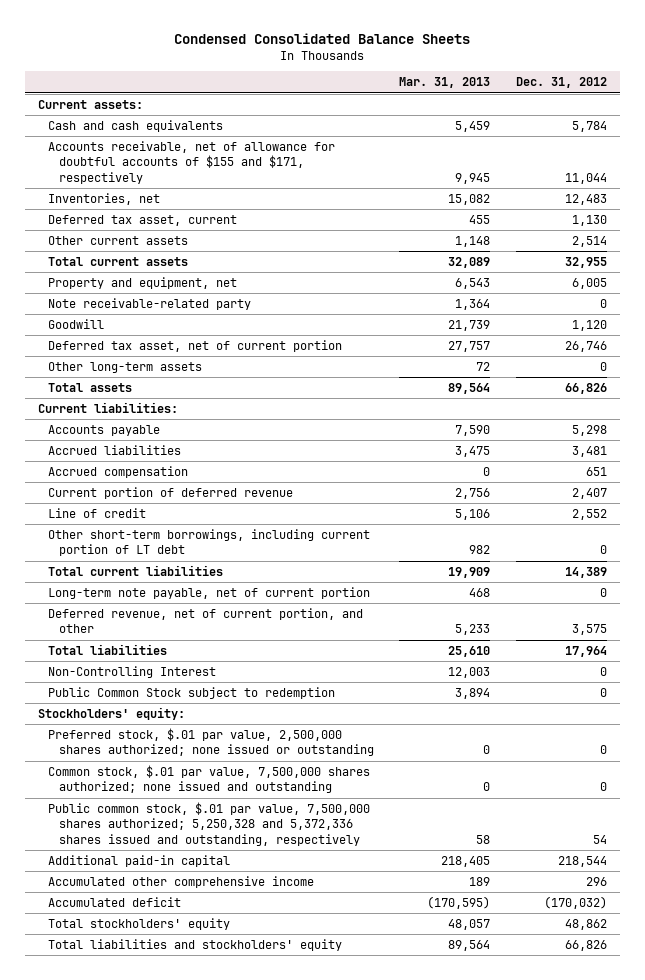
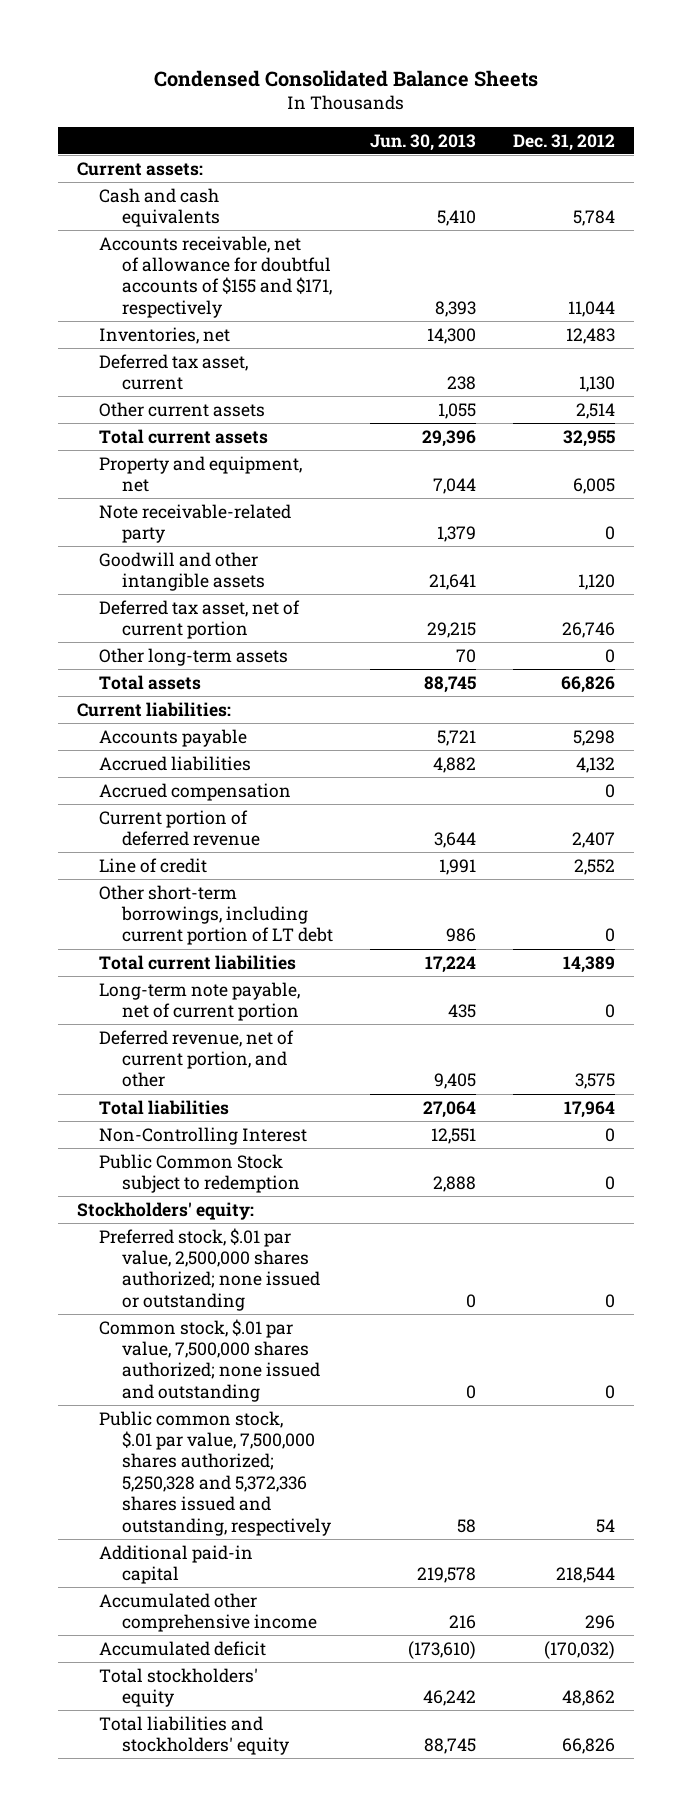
- | Mar. 31, 2013 | Dec. 31, 2012
+ | Jun. 30, 2013 | Dec. 31, 2012
- Goodwill | 21,739 | 1,120
+ Goodwill and other intangible assets | 21,641 | 1,120
- Accrued liabilities | 3,475 | 3,481
- Accrued compensation | 0 | 651
+ Accrued liabilities | 4,882 | 4,132
+ Accrued compensation | | 0

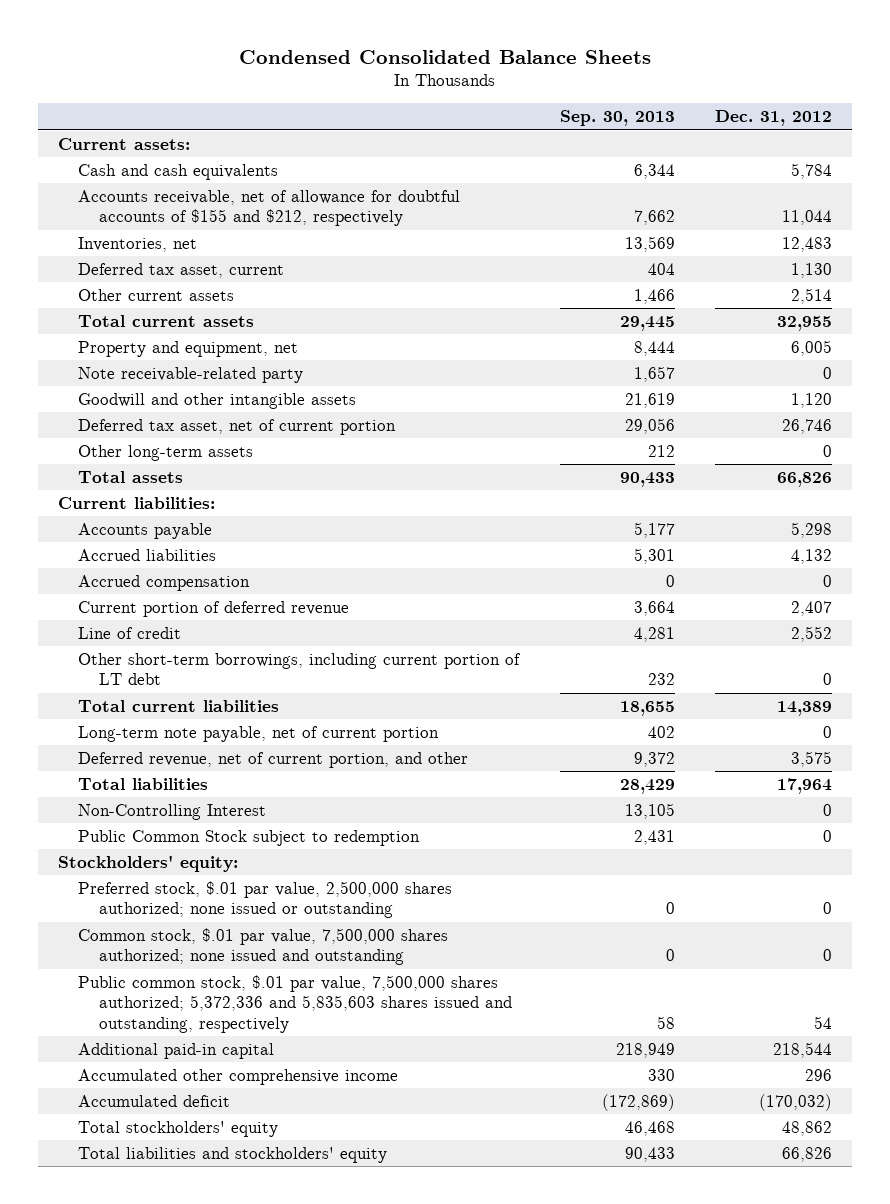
- | Jun. 30, 2013 | Dec. 31, 2012
+ | Sep. 30, 2013 | Dec. 31, 2012
- Accounts receivable, net of allowance for doubtful accounts of $155 and $171, respectively | 8,393 | 11,044
+ Accounts receivable, net of allowance for doubtful accounts of $155 and $212, respectively | 7,662 | 11,044
- Public common stock, $.01 par value, 7,500,000 shares authorized; 5,250,328 and 5,372,336 shares issued and outstanding, respectively | 58 | 54
+ Public common stock, $.01 par value, 7,500,000 shares authorized; 5,372,336 and 5,835,603 shares issued and outstanding, respectively | 58 | 54

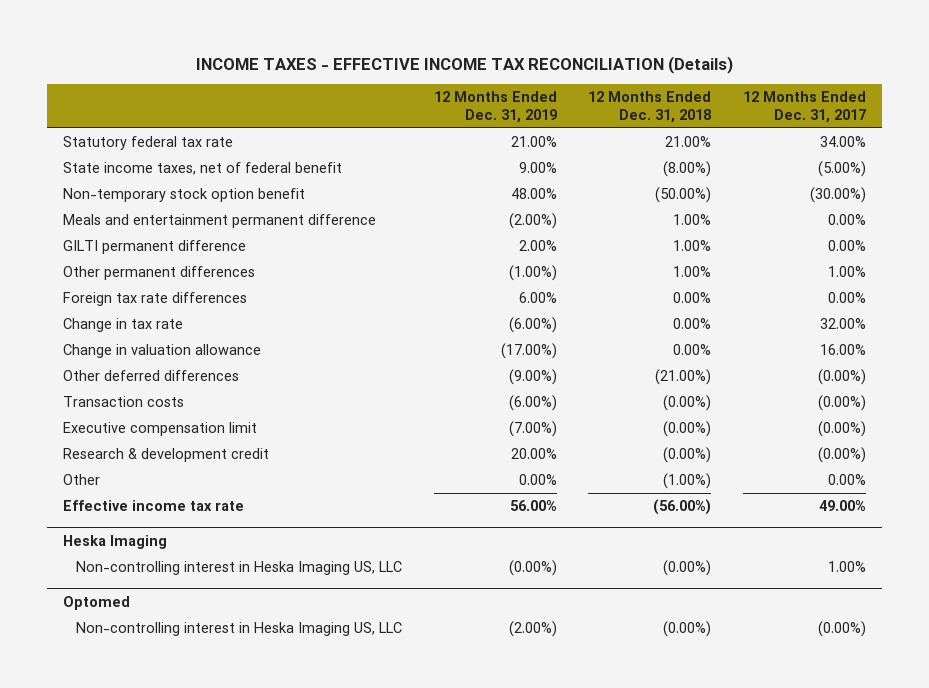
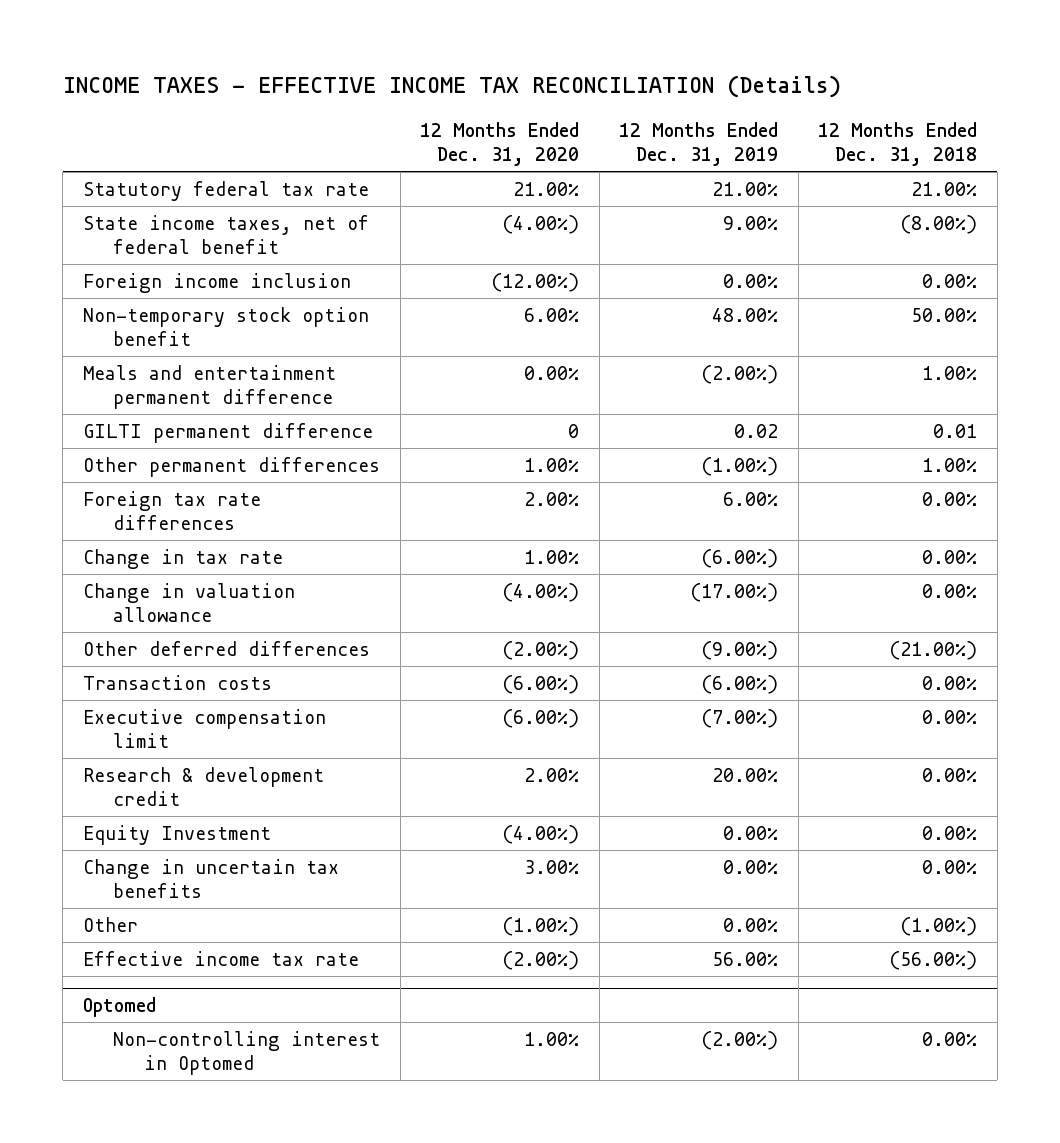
- | 12 Months Ended Dec. 31, 2019 | 12 Months Ended Dec. 31, 2018 | 12 Months Ended Dec. 31, 2017
+ | 12 Months Ended Dec. 31, 2020 | 12 Months Ended Dec. 31, 2019 | 12 Months Ended Dec. 31, 2018
- Non-temporary stock option benefit | 48.00% | (50.00%) | (30.00%)
+ Foreign income inclusion | (12.00%) | 0.00% | 0.00%
+ Non-temporary stock option benefit | 6.00% | 48.00% | 50.00%
- GILTI permanent difference | 2.00% | 1.00% | 0.00%
+ GILTI permanent difference | 0 | 0.02 | 0.01
- Transaction costs | (6.00%) | (0.00%) | (0.00%)
- Executive compensation limit | (7.00%) | (0.00%) | (0.00%)
- Research & development credit | 20.00% | (0.00%) | (0.00%)
+ Transaction costs | (6.00%) | (6.00%) | 0.00%
+ Executive compensation limit | (6.00%) | (7.00%) | 0.00%
+ Research & development credit | 2.00% | 20.00% | 0.00%
+ Equity Investment | (4.00%) | 0.00% | 0.00%
+ Change in uncertain tax benefits | 3.00% | 0.00% | 0.00%
- Heska Imaging
- Non-controlling interest in Heska Imaging US, LLC | (0.00%) | (0.00%) | 1.00%
@ Optomed
- Non-controlling interest in Heska Imaging US, LLC | (2.00%) | (0.00%) | (0.00%)
+ Non-controlling interest in Optomed | 1.00% | (2.00%) | 0.00%

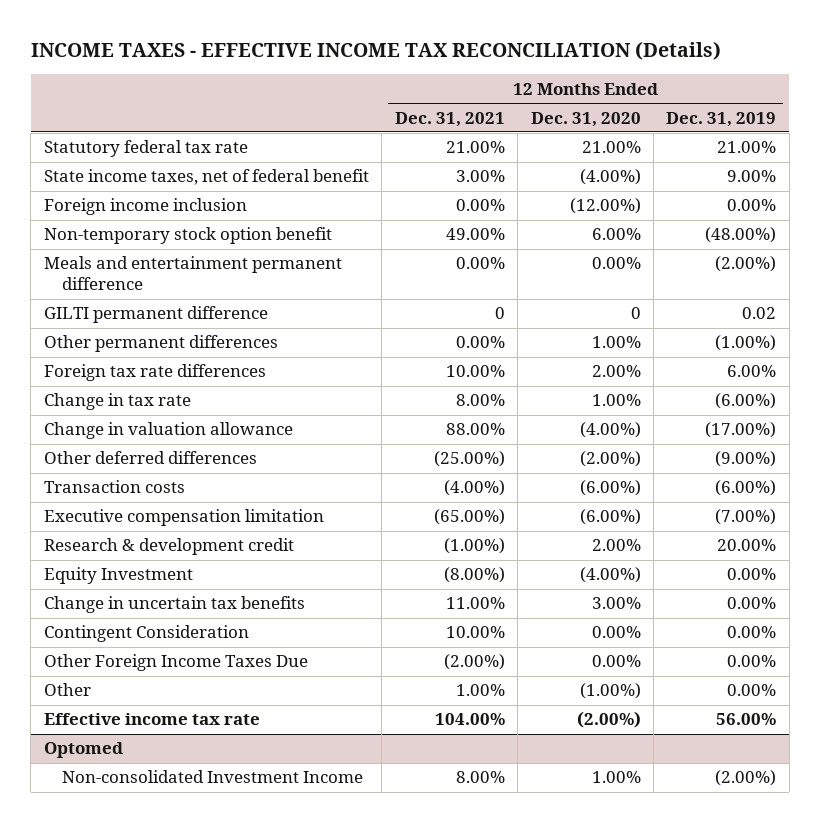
- | 12 Months Ended Dec. 31, 2020 | 12 Months Ended Dec. 31, 2019 | 12 Months Ended Dec. 31, 2018
+ | 12 Months Ended Dec. 31, 2021 | 12 Months Ended Dec. 31, 2020 | 12 Months Ended Dec. 31, 2019
- Non-temporary stock option benefit | 6.00% | 48.00% | 50.00%
+ Non-temporary stock option benefit | 49.00% | 6.00% | (48.00%)
- Executive compensation limit | (6.00%) | (7.00%) | 0.00%
+ Executive compensation limitation | (65.00%) | (6.00%) | (7.00%)
+ Contingent Consideration | 10.00% | 0.00% | 0.00%
+ Other Foreign Income Taxes Due | (2.00%) | 0.00% | 0.00%
@ Optomed
- Non-controlling interest in Optomed | 1.00% | (2.00%) | 0.00%
+ Non-consolidated Investment Income | 8.00% | 1.00% | (2.00%)

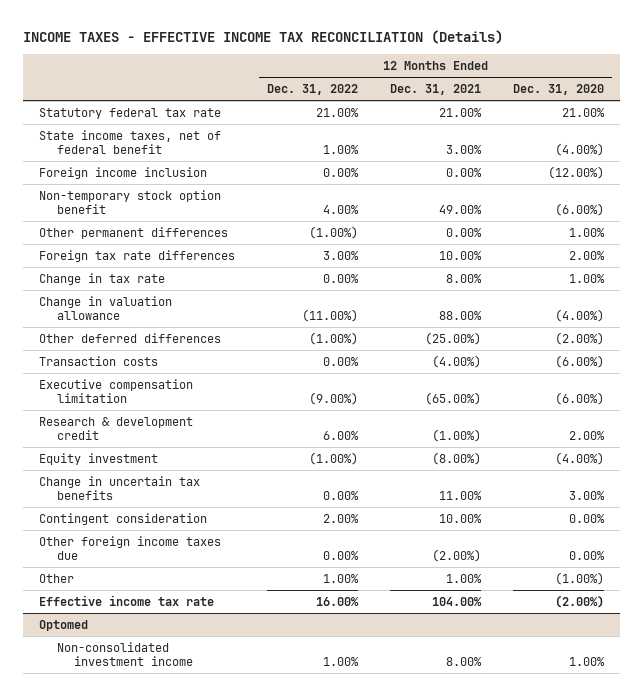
- | 12 Months Ended Dec. 31, 2021 | 12 Months Ended Dec. 31, 2020 | 12 Months Ended Dec. 31, 2019
+ | 12 Months Ended Dec. 31, 2022 | 12 Months Ended Dec. 31, 2021 | 12 Months Ended Dec. 31, 2020
- Non-temporary stock option benefit | 49.00% | 6.00% | (48.00%)
- Meals and entertainment permanent difference | 0.00% | 0.00% | (2.00%)
- GILTI permanent difference | 0 | 0 | 0.02
+ Non-temporary stock option benefit | 4.00% | 49.00% | (6.00%)
- Equity Investment | (8.00%) | (4.00%) | 0.00%
+ Equity investment | (1.00%) | (8.00%) | (4.00%)
- Contingent Consideration | 10.00% | 0.00% | 0.00%
- Other Foreign Income Taxes Due | (2.00%) | 0.00% | 0.00%
+ Contingent consideration | 2.00% | 10.00% | 0.00%
+ Other foreign income taxes due | 0.00% | (2.00%) | 0.00%
@ Optomed
- Non-consolidated Investment Income | 8.00% | 1.00% | (2.00%)
+ Non-consolidated investment income | 1.00% | 8.00% | 1.00%

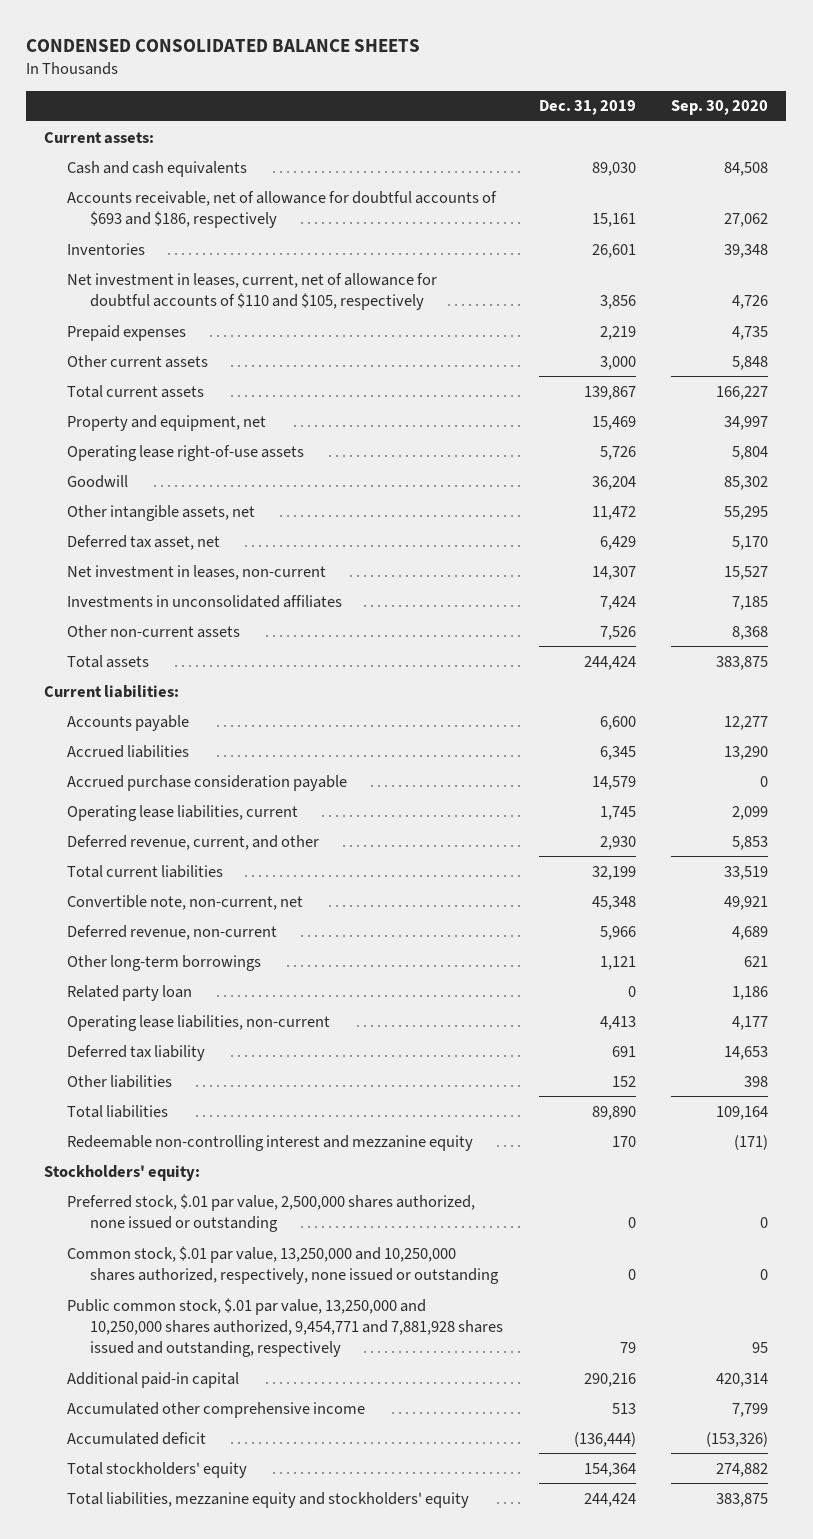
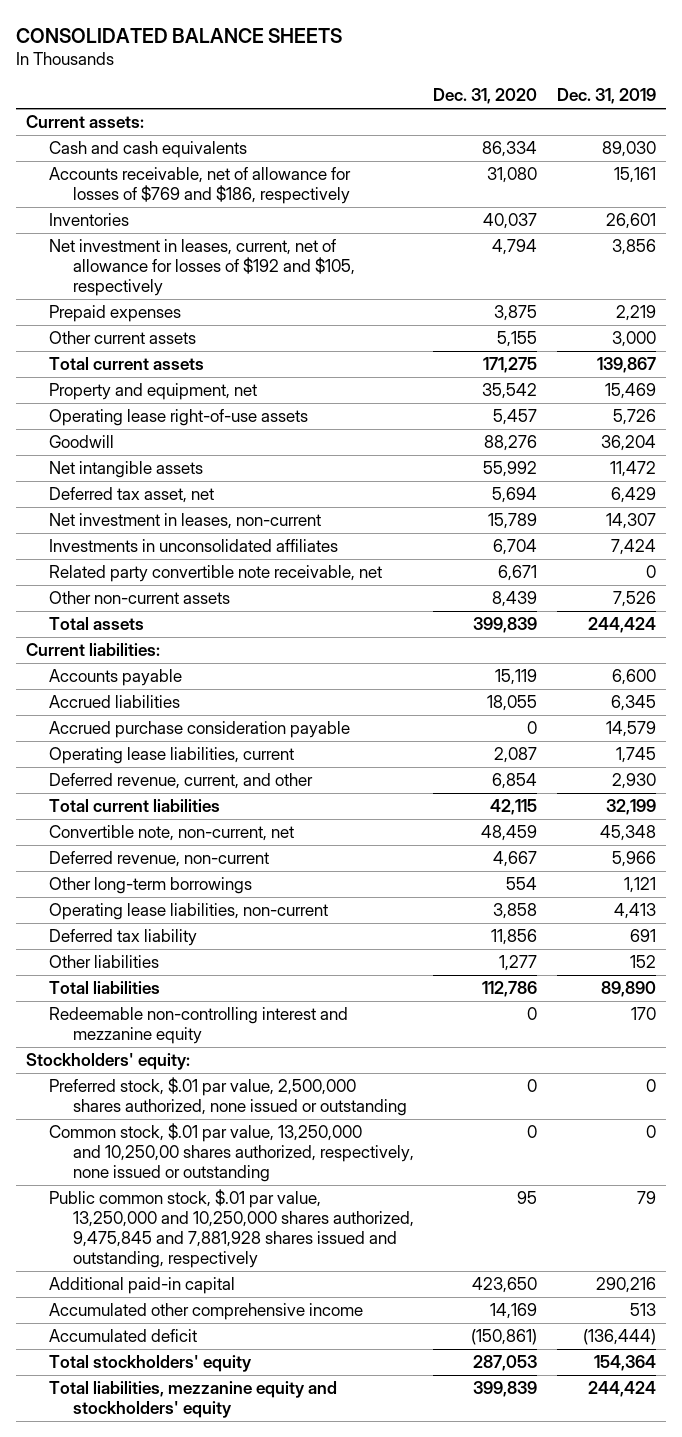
- CONDENSED CONSOLIDATED BALANCE SHEETS
+ CONSOLIDATED BALANCE SHEETS
- | Dec. 31, 2019 | Sep. 30, 2020
+ | Dec. 31, 2020 | Dec. 31, 2019
- Accounts receivable, net of allowance for doubtful accounts of $693 and $186, respectively | 15,161 | 27,062
+ Accounts receivable, net of allowance for losses of $769 and $186, respectively | 31,080 | 15,161
- Net investment in leases, current, net of allowance for doubtful accounts of $110 and $105, respectively | 3,856 | 4,726
+ Net investment in leases, current, net of allowance for losses of $192 and $105, respectively | 4,794 | 3,856
- Other intangible assets, net | 11,472 | 55,295
+ Net intangible assets | 55,992 | 11,472
+ Related party convertible note receivable, net | 6,671 | 0
- Related party loan | 0 | 1,186
- Common stock, $.01 par value, 13,250,000 and 10,250,000 shares authorized, respectively, none issued or outstanding | 0 | 0
- Public common stock, $.01 par value, 13,250,000 and 10,250,000 shares authorized, 9,454,771 and 7,881,928 shares issued and outstanding, respectively | 79 | 95
+ Common stock, $.01 par value, 13,250,000 and 10,250,00 shares authorized, respectively, none issued or outstanding | 0 | 0
+ Public common stock, $.01 par value, 13,250,000 and 10,250,000 shares authorized, 9,475,845 and 7,881,928 shares issued and outstanding, respectively | 95 | 79

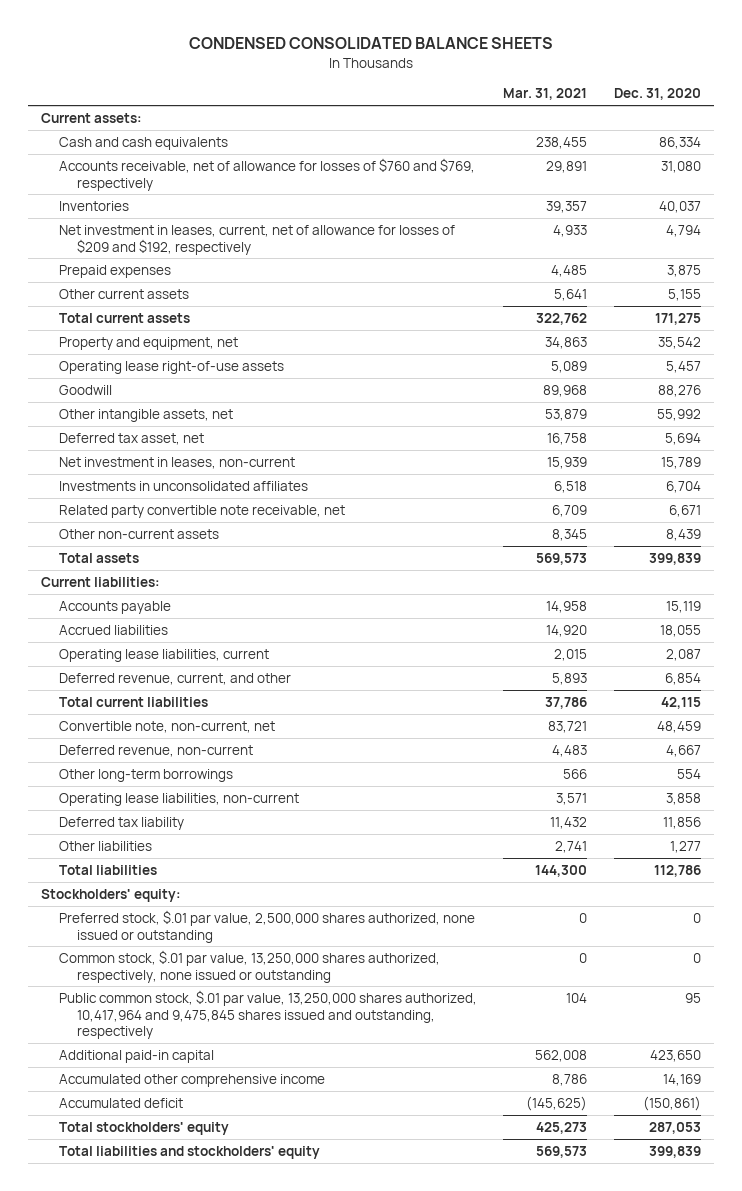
- CONSOLIDATED BALANCE SHEETS
+ CONDENSED CONSOLIDATED BALANCE SHEETS
- | Dec. 31, 2020 | Dec. 31, 2019
+ | Mar. 31, 2021 | Dec. 31, 2020
- Accounts receivable, net of allowance for losses of $769 and $186, respectively | 31,080 | 15,161
+ Accounts receivable, net of allowance for losses of $760 and $769, respectively | 29,891 | 31,080
- Net investment in leases, current, net of allowance for losses of $192 and $105, respectively | 4,794 | 3,856
+ Net investment in leases, current, net of allowance for losses of $209 and $192, respectively | 4,933 | 4,794
- Net intangible assets | 55,992 | 11,472
+ Other intangible assets, net | 53,879 | 55,992
- Accrued purchase consideration payable | 0 | 14,579
- Redeemable non-controlling interest and mezzanine equity | 0 | 170
- Common stock, $.01 par value, 13,250,000 and 10,250,00 shares authorized, respectively, none issued or outstanding | 0 | 0
- Public common stock, $.01 par value, 13,250,000 and 10,250,000 shares authorized, 9,475,845 and 7,881,928 shares issued and outstanding, respectively | 95 | 79
+ Common stock, $.01 par value, 13,250,000 shares authorized, respectively, none issued or outstanding | 0 | 0
+ Public common stock, $.01 par value, 13,250,000 shares authorized, 10,417,964 and 9,475,845 shares issued and outstanding, respectively | 104 | 95
- Total liabilities, mezzanine equity and stockholders' equity | 399,839 | 244,424
+ Total liabilities and stockholders' equity | 569,573 | 399,839

